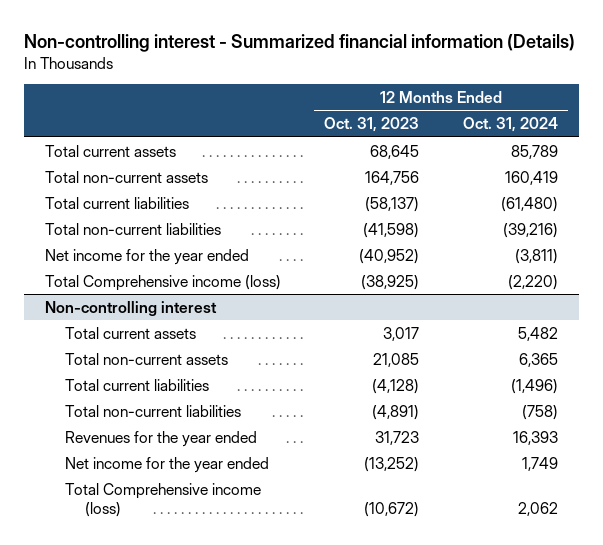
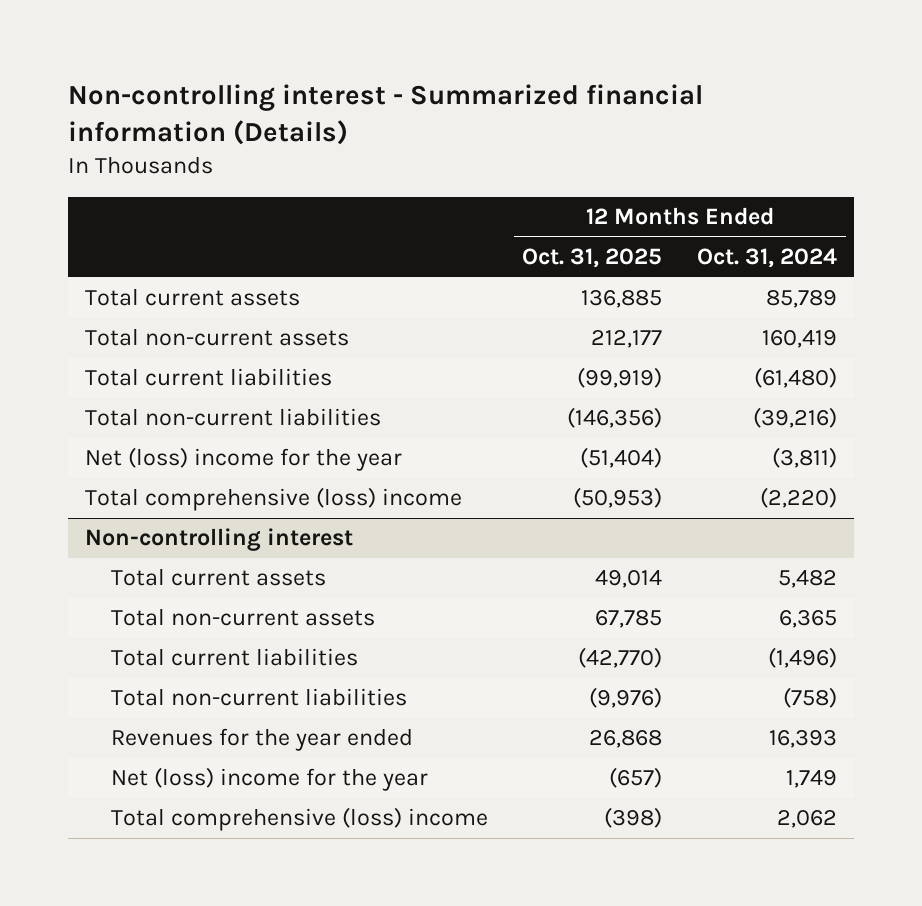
- | 12 Months Ended Oct. 31, 2023 | 12 Months Ended Oct. 31, 2024
+ | 12 Months Ended Oct. 31, 2025 | 12 Months Ended Oct. 31, 2024
- Net income for the year ended | (40,952) | (3,811)
- Total Comprehensive income (loss) | (38,925) | (2,220)
+ Net (loss) income for the year | (51,404) | (3,811)
+ Total comprehensive (loss) income | (50,953) | (2,220)
@ Non-controlling interest
- Net income for the year ended | (13,252) | 1,749
- Total Comprehensive income (loss) | (10,672) | 2,062
+ Net (loss) income for the year | (657) | 1,749
+ Total comprehensive (loss) income | (398) | 2,062

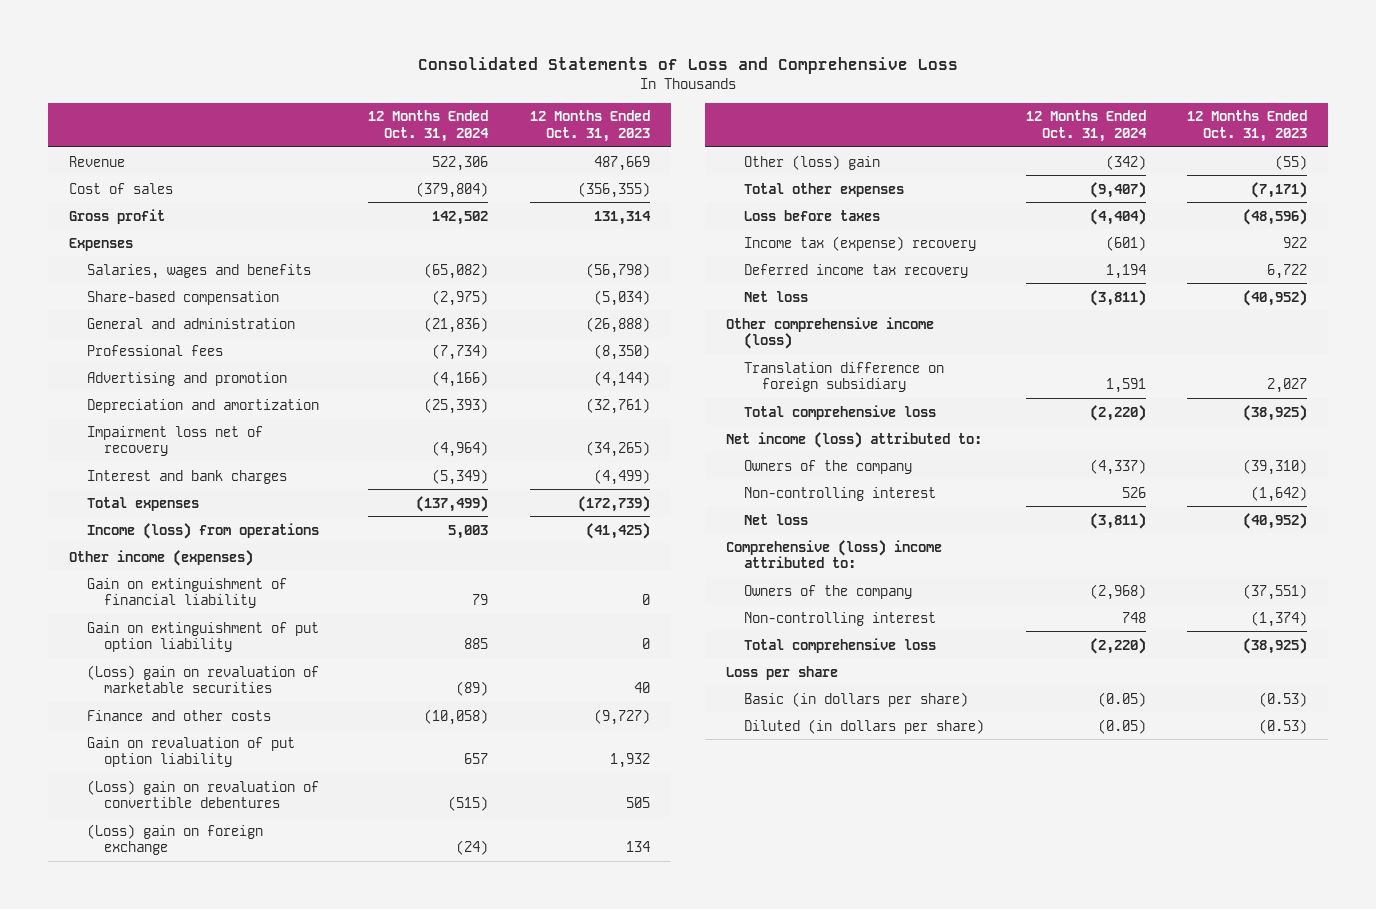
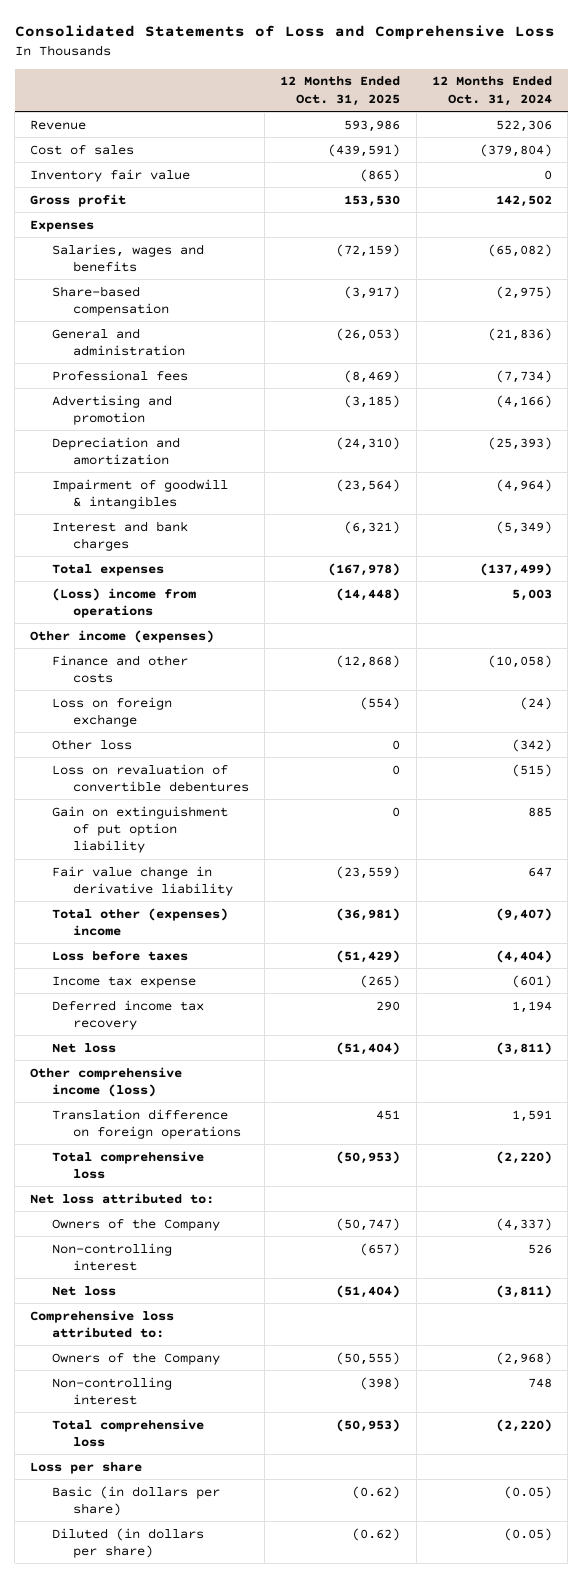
- | 12 Months Ended Oct. 31, 2024 | 12 Months Ended Oct. 31, 2023
+ | 12 Months Ended Oct. 31, 2025 | 12 Months Ended Oct. 31, 2024
+ Inventory fair value | (865) | 0
- Impairment loss net of recovery | (4,964) | (34,265)
+ Impairment of goodwill & intangibles | (23,564) | (4,964)
- Income (loss) from operations | 5,003 | (41,425)
+ (Loss) income from operations | (14,448) | 5,003
- Gain on extinguishment of financial liability | 79 | 0
- (Loss) gain on revaluation of marketable securities | (89) | 40
- Gain on revaluation of put option liability | 657 | 1,932
- (Loss) gain on revaluation of convertible debentures | (515) | 505
- (Loss) gain on foreign exchange | (24) | 134
- Other (loss) gain | (342) | (55)
- Total other expenses | (9,407) | (7,171)
+ Loss on foreign exchange | (554) | (24)
+ Other loss | 0 | (342)
+ Loss on revaluation of convertible debentures | 0 | (515)
moved down: Gain on extinguishment of put option liability | 0 | 885
+ Fair value change in derivative liability | (23,559) | 647
+ Total other (expenses) income | (36,981) | (9,407)
- Income tax (expense) recovery | (601) | 922
+ Income tax expense | (265) | (601)
- Translation difference on foreign subsidiary | 1,591 | 2,027
+ Translation difference on foreign operations | 451 | 1,591
- Net income (loss) attributed to:
- Owners of the company | (4,337) | (39,310)
+ Net loss attributed to:
+ Owners of the Company | (50,747) | (4,337)
- Comprehensive (loss) income attributed to:
- Owners of the company | (2,968) | (37,551)
+ Comprehensive loss attributed to:
+ Owners of the Company | (50,555) | (2,968)

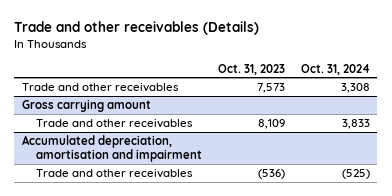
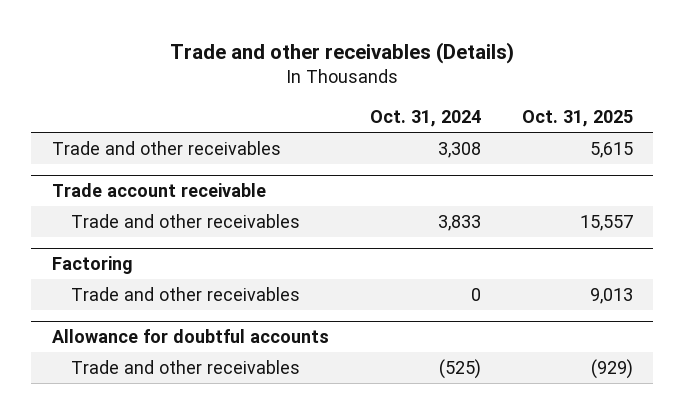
- | Oct. 31, 2023 | Oct. 31, 2024
+ | Oct. 31, 2024 | Oct. 31, 2025
- Gross carrying amount
+ Trade account receivable
- Accumulated depreciation, amortisation and impairment
+ Factoring
+ Trade and other receivables | 0 | 9,013
+ Allowance for doubtful accounts

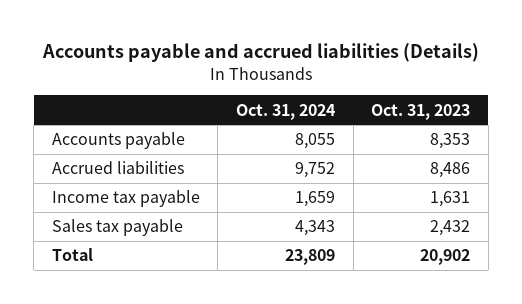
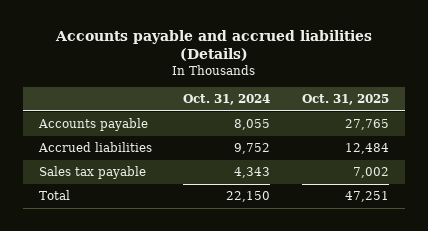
- | Oct. 31, 2024 | Oct. 31, 2023
+ | Oct. 31, 2024 | Oct. 31, 2025
- Income tax payable | 1,659 | 1,631
- Total | 23,809 | 20,902
+ Total | 22,150 | 47,251

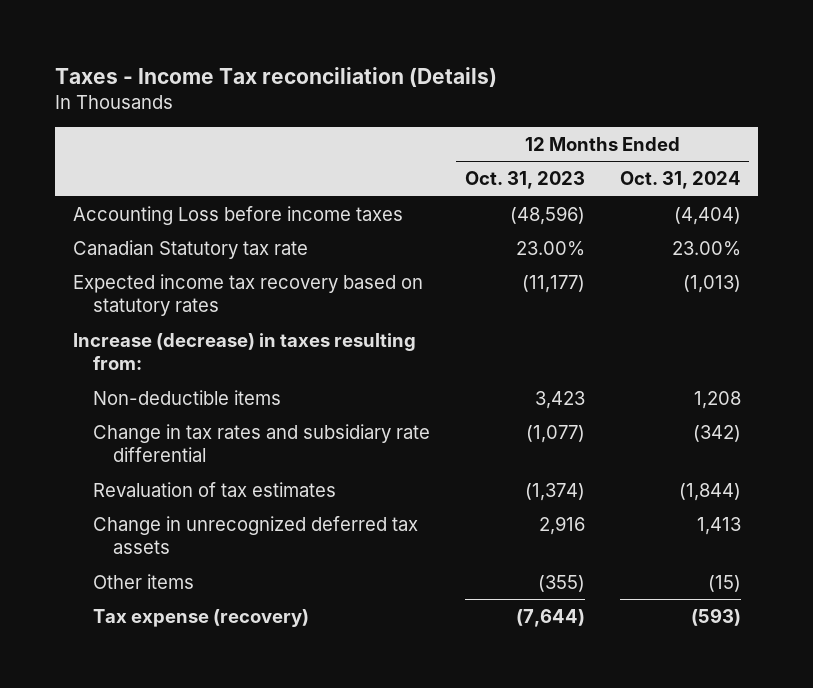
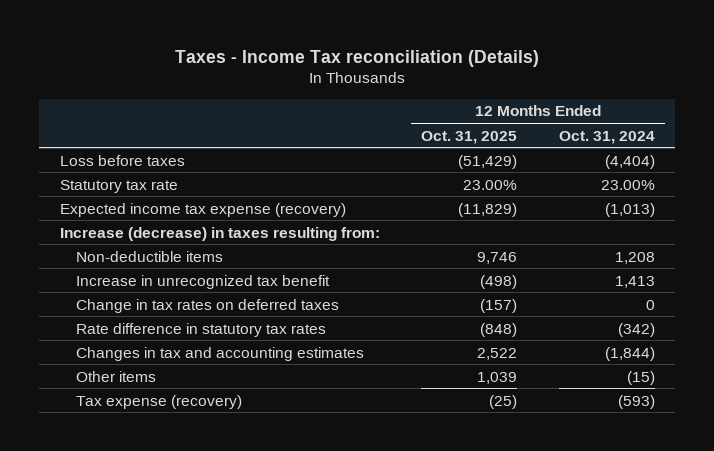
- | 12 Months Ended Oct. 31, 2023 | 12 Months Ended Oct. 31, 2024
+ | 12 Months Ended Oct. 31, 2025 | 12 Months Ended Oct. 31, 2024
- Accounting Loss before income taxes | (48,596) | (4,404)
- Canadian Statutory tax rate | 23.00% | 23.00%
- Expected income tax recovery based on statutory rates | (11,177) | (1,013)
+ Loss before taxes | (51,429) | (4,404)
+ Statutory tax rate | 23.00% | 23.00%
+ Expected income tax expense (recovery) | (11,829) | (1,013)
- Change in tax rates and subsidiary rate differential | (1,077) | (342)
- Revaluation of tax estimates | (1,374) | (1,844)
- Change in unrecognized deferred tax assets | 2,916 | 1,413
+ Increase in unrecognized tax benefit | (498) | 1,413
+ Change in tax rates on deferred taxes | (157) | 0
+ Rate difference in statutory tax rates | (848) | (342)
+ Changes in tax and accounting estimates | 2,522 | (1,844)

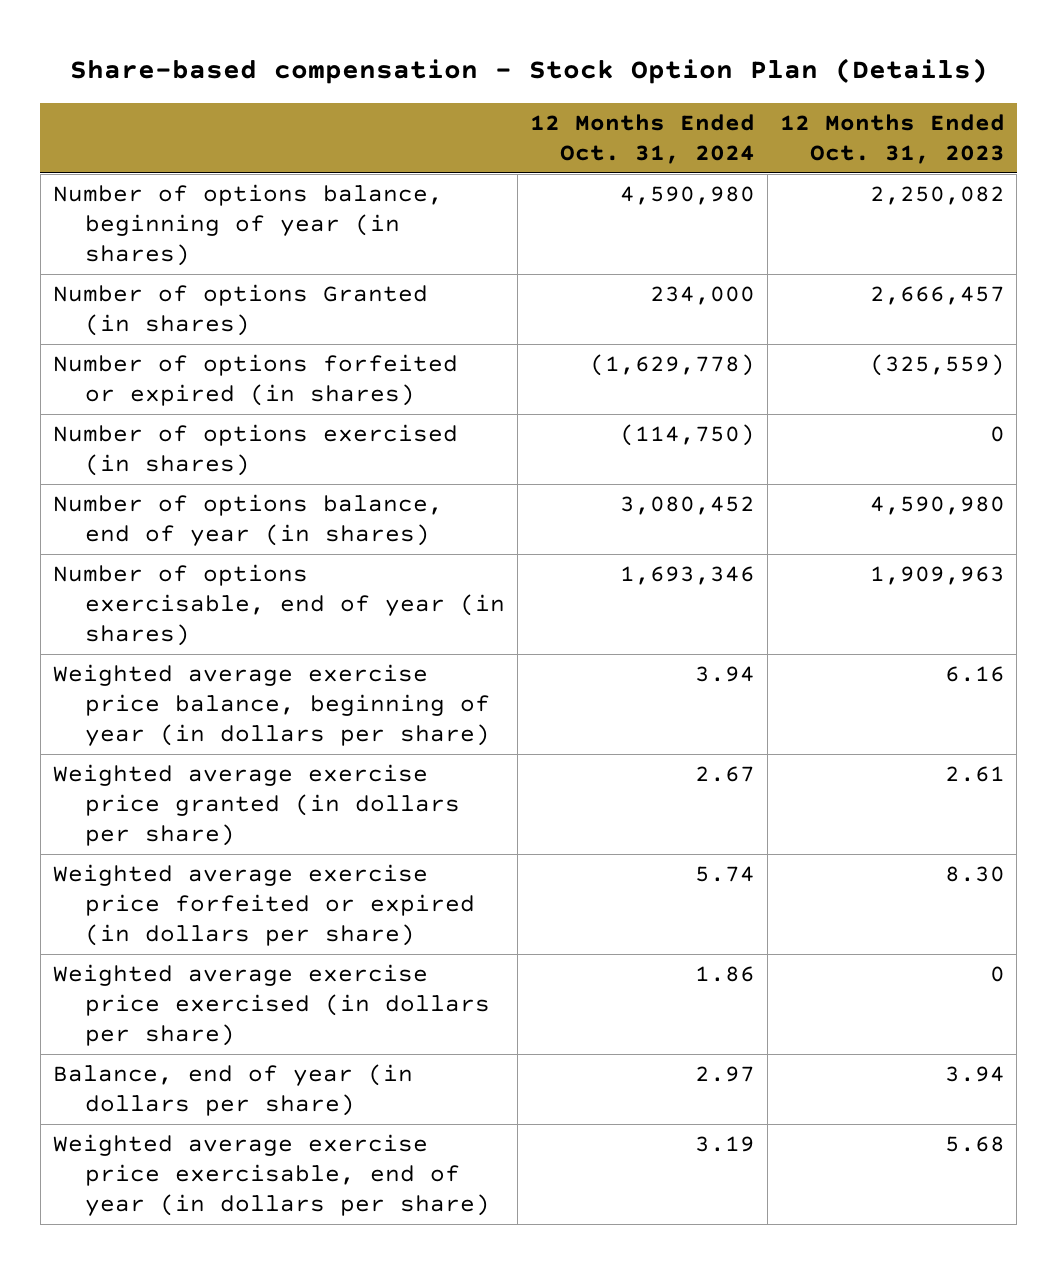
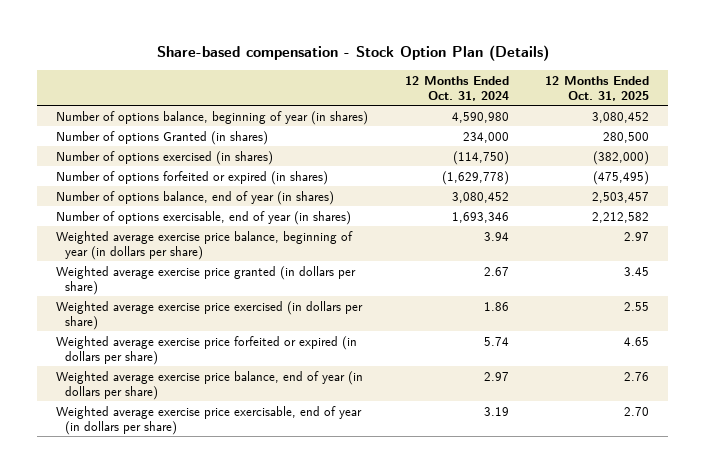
- | 12 Months Ended Oct. 31, 2024 | 12 Months Ended Oct. 31, 2023
+ | 12 Months Ended Oct. 31, 2024 | 12 Months Ended Oct. 31, 2025
moved down: Number of options forfeited or expired (in shares) | (1,629,778) | (475,495)
- Balance, end of year (in dollars per share) | 2.97 | 3.94
moved down: Weighted average exercise price forfeited or expired (in dollars per share) | 5.74 | 4.65
+ Weighted average exercise price balance, end of year (in dollars per share) | 2.97 | 2.76

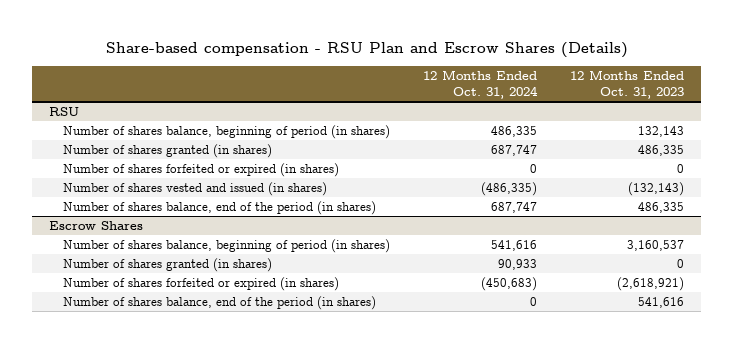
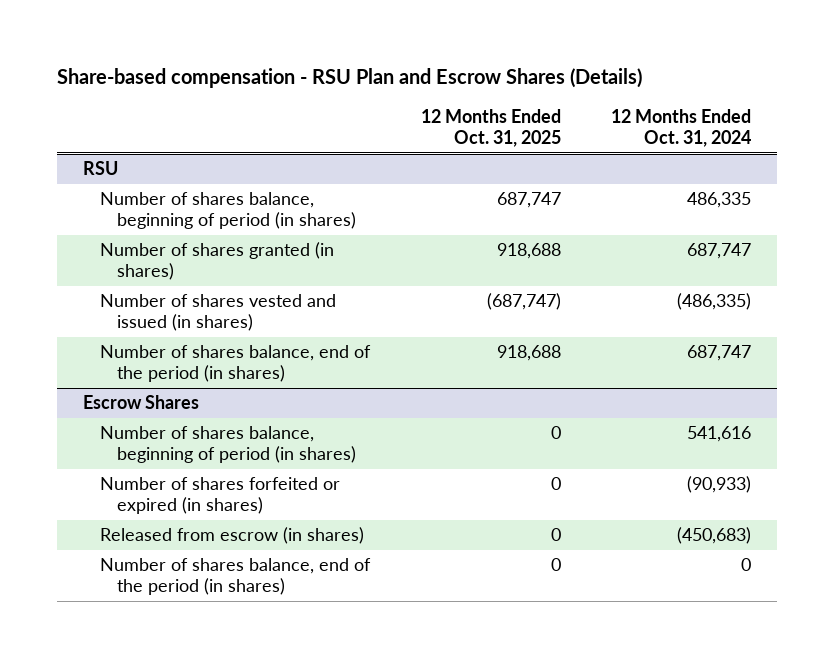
- | 12 Months Ended Oct. 31, 2024 | 12 Months Ended Oct. 31, 2023
+ | 12 Months Ended Oct. 31, 2025 | 12 Months Ended Oct. 31, 2024
@ RSU
- Number of shares forfeited or expired (in shares) | 0 | 0
@ Escrow Shares
- Number of shares granted (in shares) | 90,933 | 0
- Number of shares forfeited or expired (in shares) | (450,683) | (2,618,921)
+ Number of shares forfeited or expired (in shares) | 0 | (90,933)
+ Released from escrow (in shares) | 0 | (450,683)

